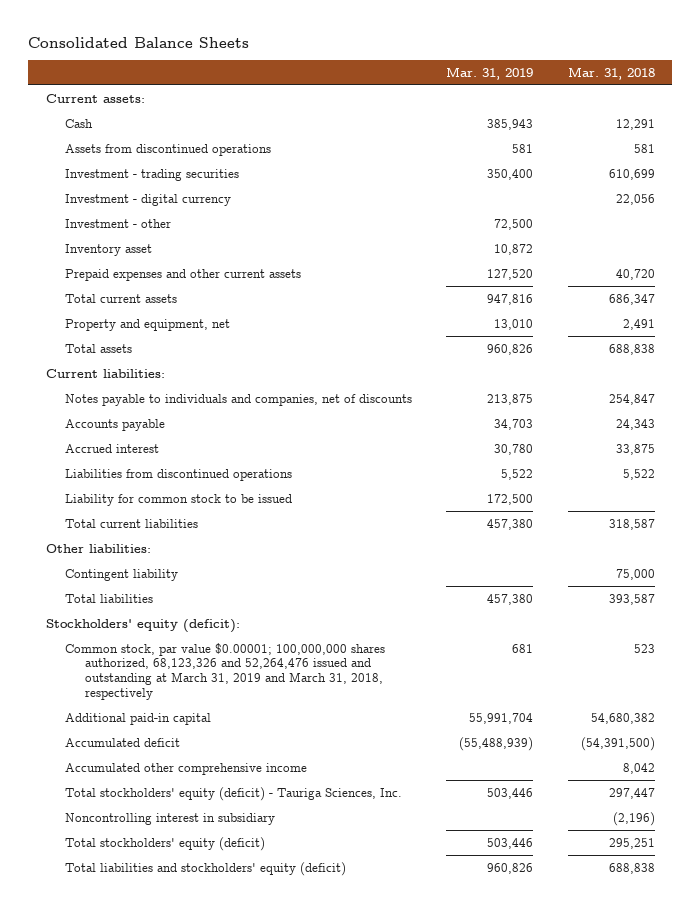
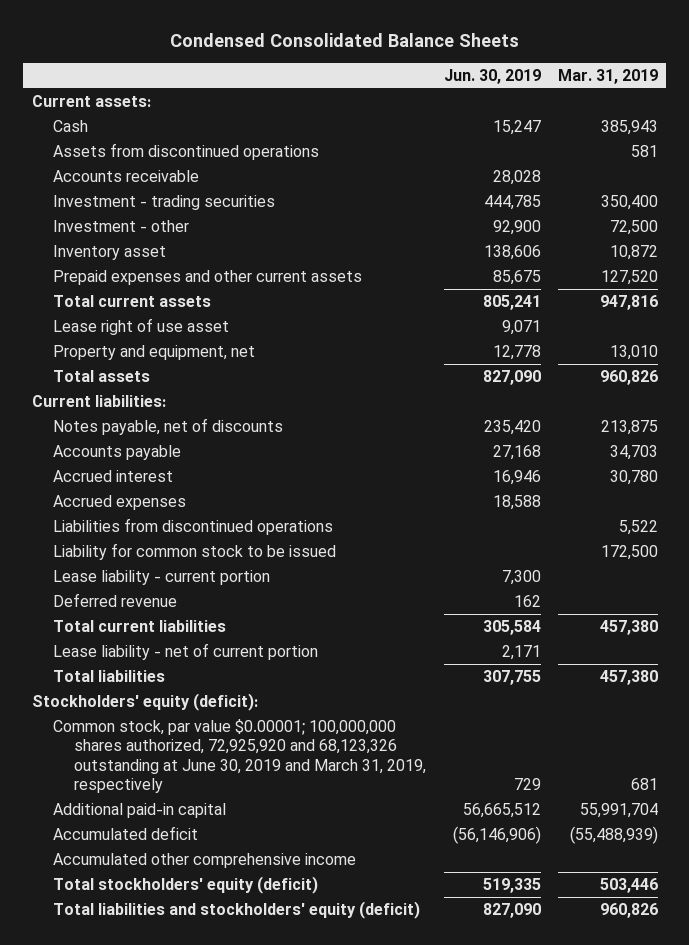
- Consolidated Balance Sheets
+ Condensed Consolidated Balance Sheets
- | Mar. 31, 2019 | Mar. 31, 2018
+ | Jun. 30, 2019 | Mar. 31, 2019
+ Accounts receivable | 28,028 |
- Investment - digital currency | | 22,056
+ Lease right of use asset | 9,071 |
- Notes payable to individuals and companies, net of discounts | 213,875 | 254,847
+ Notes payable, net of discounts | 235,420 | 213,875
+ Accrued expenses | 18,588 |
+ Lease liability - current portion | 7,300 |
+ Deferred revenue | 162 |
- Other liabilities:
- Contingent liability | | 75,000
+ Lease liability - net of current portion | 2,171 |
- Common stock, par value $0.00001; 100,000,000 shares authorized, 68,123,326 and 52,264,476 issued and outstanding at March 31, 2019 and March 31, 2018, respectively | 681 | 523
+ Common stock, par value $0.00001; 100,000,000 shares authorized, 72,925,920 and 68,123,326 outstanding at June 30, 2019 and March 31, 2019, respectively | 729 | 681
- Total stockholders' equity (deficit) - Tauriga Sciences, Inc. | 503,446 | 297,447
- Noncontrolling interest in subsidiary | | (2,196)

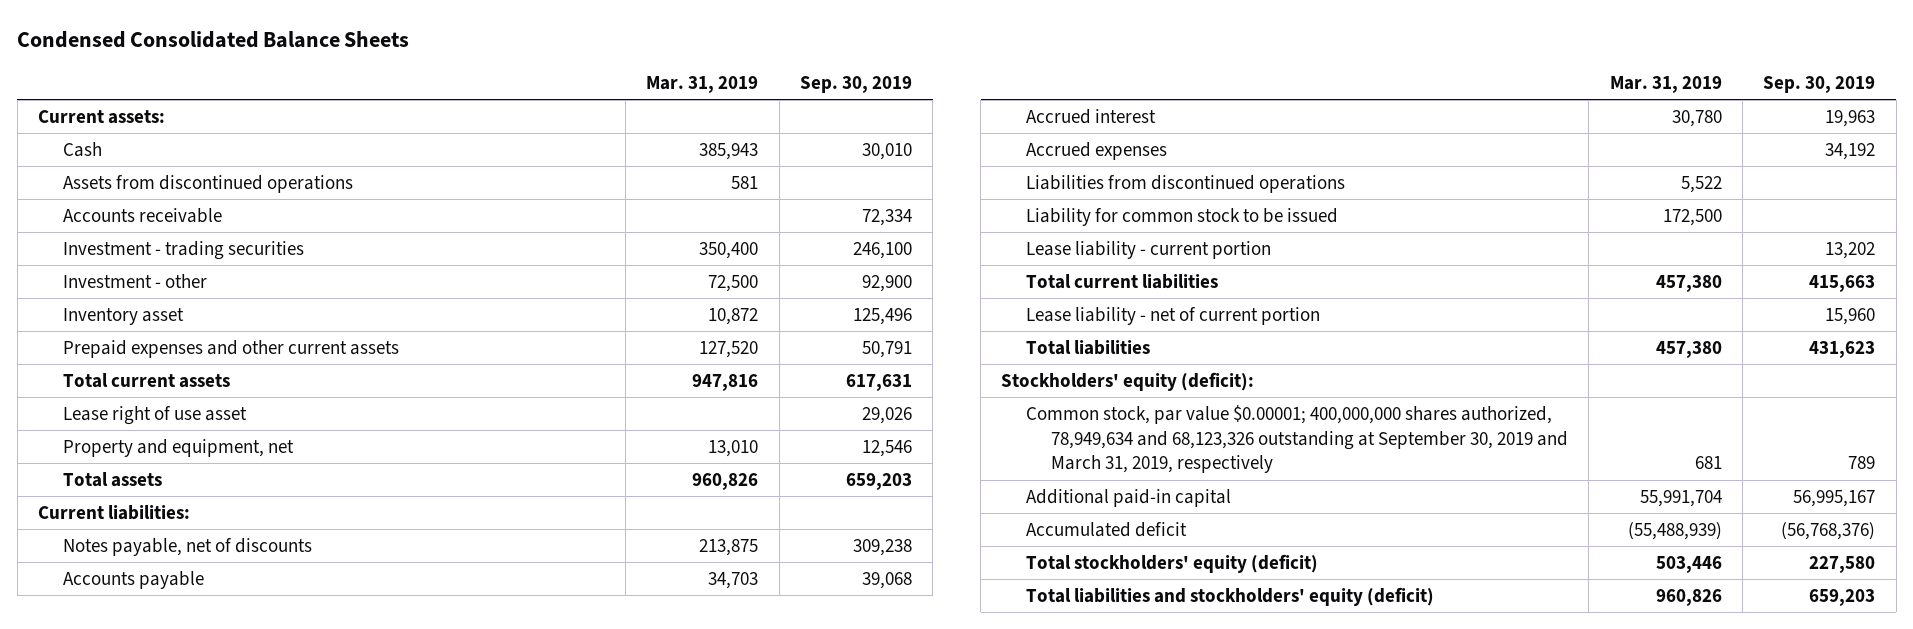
- | Jun. 30, 2019 | Mar. 31, 2019
+ | Mar. 31, 2019 | Sep. 30, 2019
- Deferred revenue | 162 |
- Common stock, par value $0.00001; 100,000,000 shares authorized, 72,925,920 and 68,123,326 outstanding at June 30, 2019 and March 31, 2019, respectively | 729 | 681
+ Common stock, par value $0.00001; 400,000,000 shares authorized, 78,949,634 and 68,123,326 outstanding at September 30, 2019 and March 31, 2019, respectively | 681 | 789
- Accumulated other comprehensive income

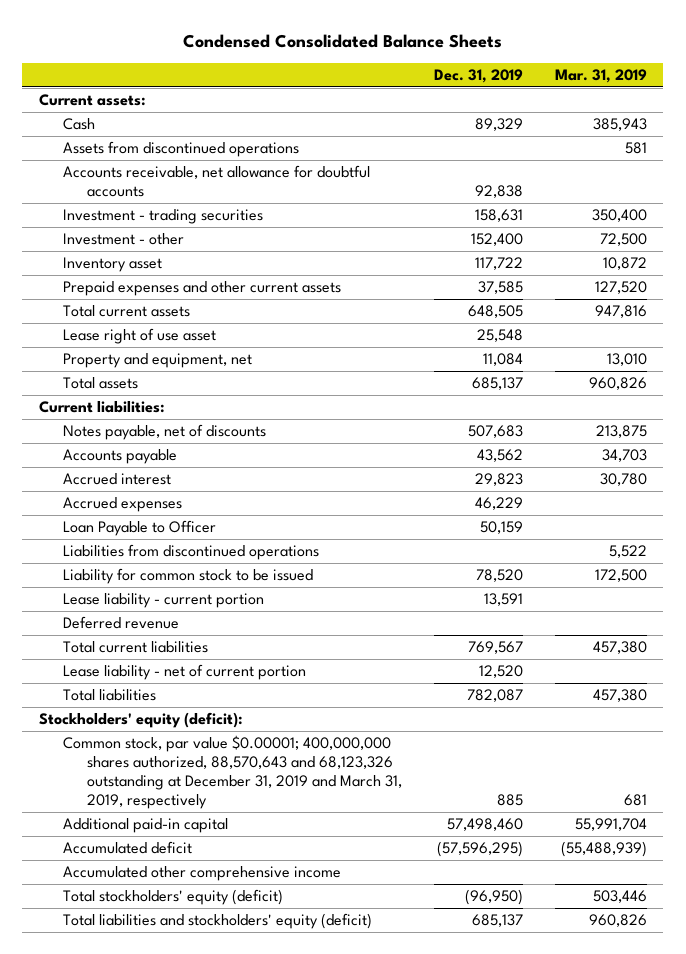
- | Mar. 31, 2019 | Sep. 30, 2019
+ | Dec. 31, 2019 | Mar. 31, 2019
- Accounts receivable | | 72,334
+ Accounts receivable, net allowance for doubtful accounts | 92,838 |
+ Loan Payable to Officer | 50,159 |
+ Deferred revenue
- Common stock, par value $0.00001; 400,000,000 shares authorized, 78,949,634 and 68,123,326 outstanding at September 30, 2019 and March 31, 2019, respectively | 681 | 789
+ Common stock, par value $0.00001; 400,000,000 shares authorized, 88,570,643 and 68,123,326 outstanding at December 31, 2019 and March 31, 2019, respectively | 885 | 681
+ Accumulated other comprehensive income

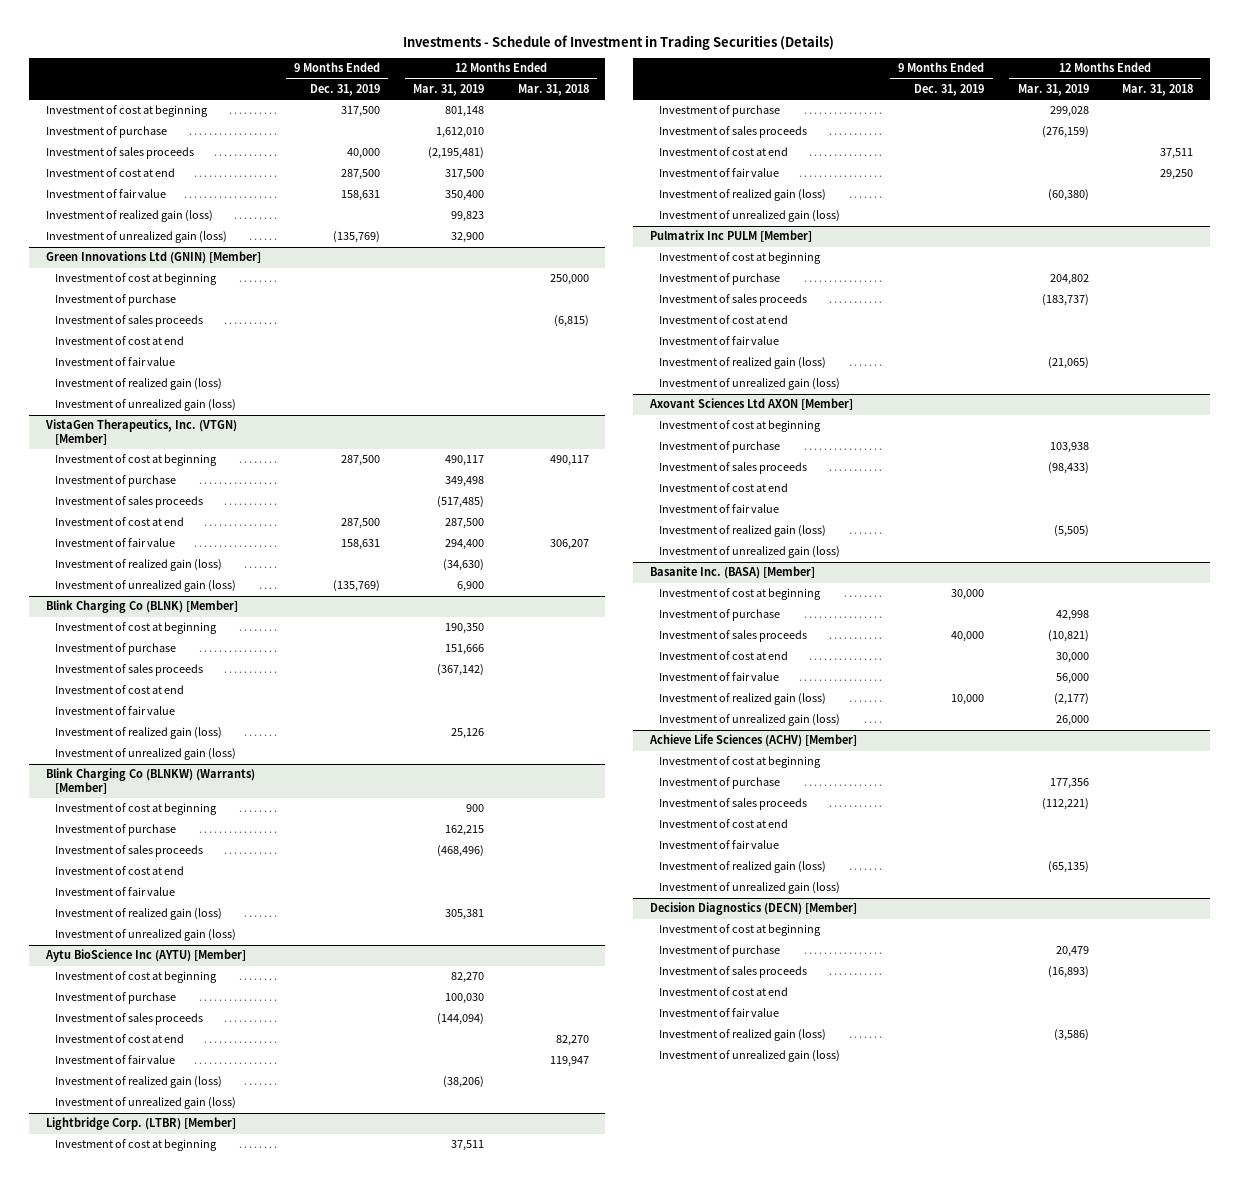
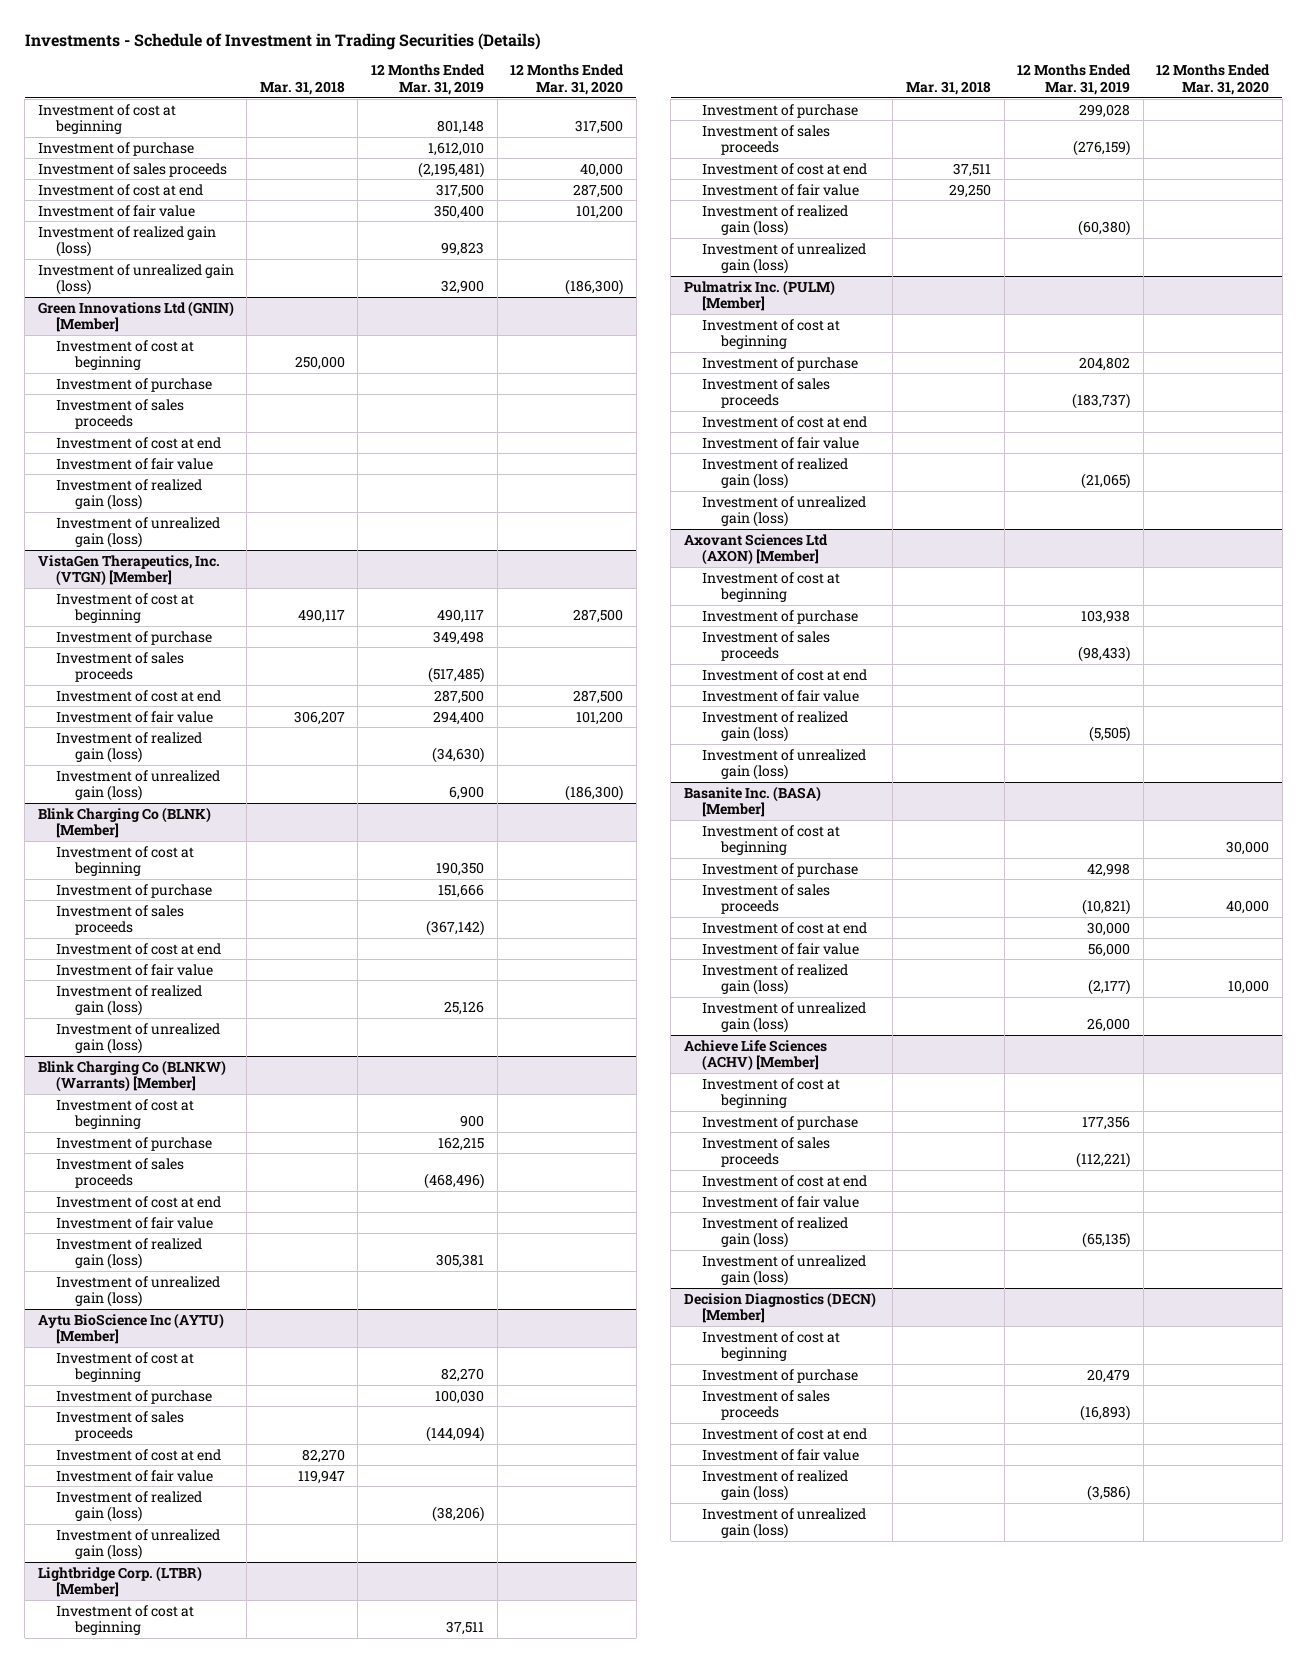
- | 9 Months Ended Dec. 31, 2019 | 12 Months Ended Mar. 31, 2019 | 12 Months Ended Mar. 31, 2018
+ | Mar. 31, 2018 | 12 Months Ended Mar. 31, 2019 | 12 Months Ended Mar. 31, 2020
- Pulmatrix Inc PULM [Member]
+ Pulmatrix Inc. (PULM) [Member]
- Axovant Sciences Ltd AXON [Member]
+ Axovant Sciences Ltd (AXON) [Member]

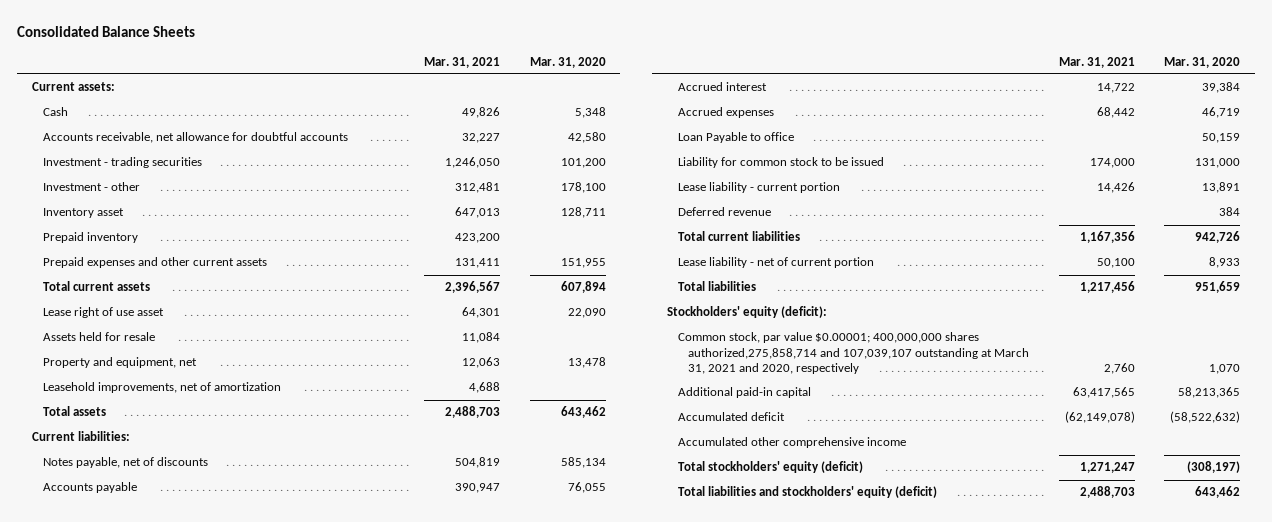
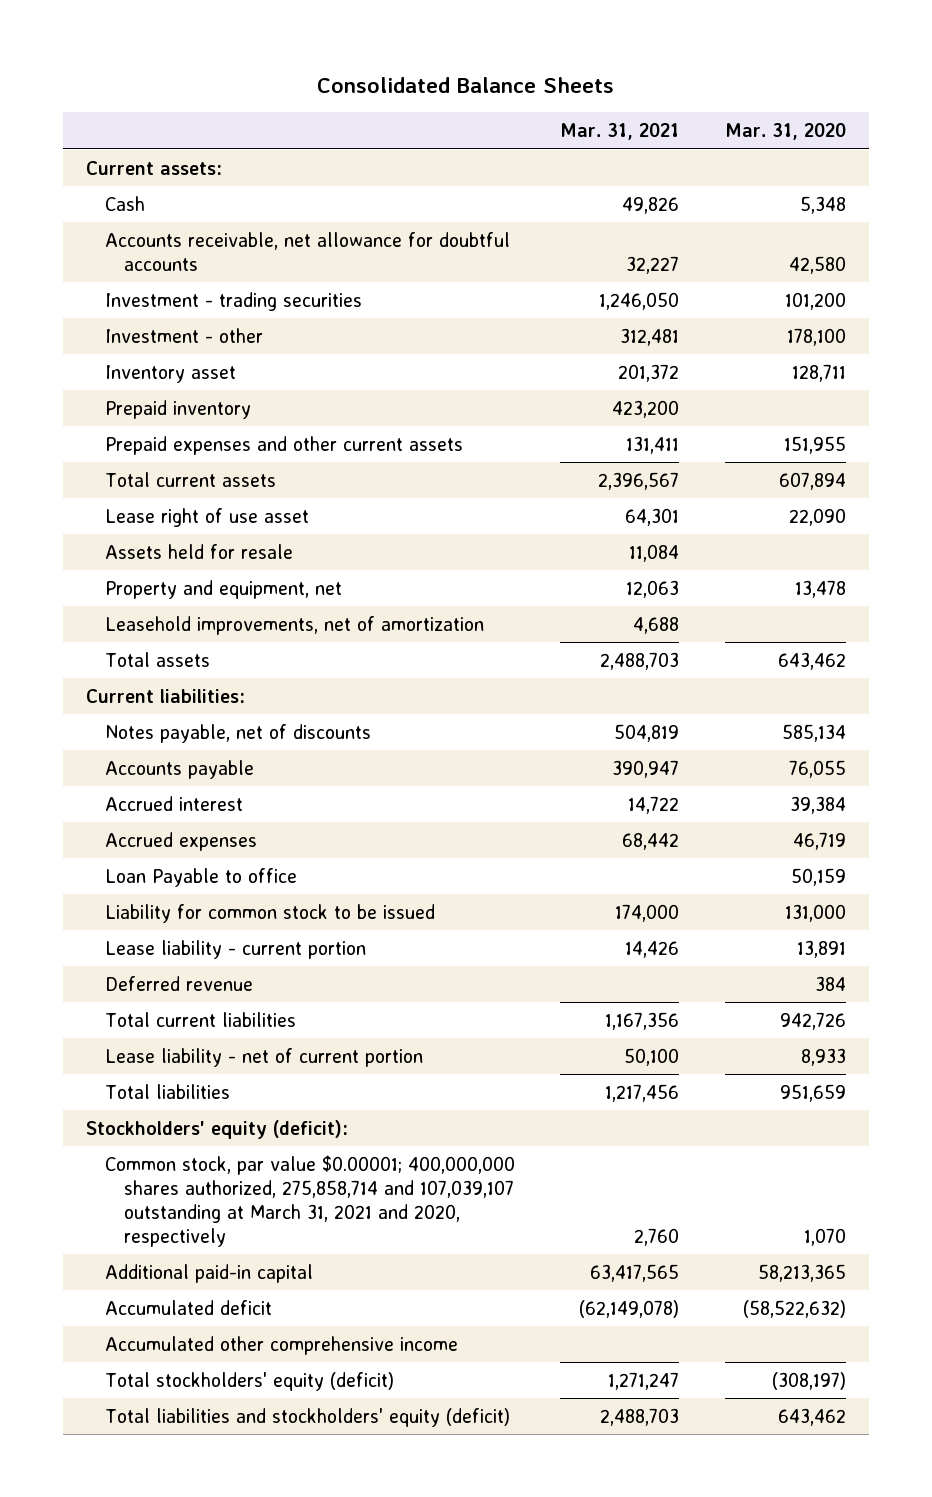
- Inventory asset | 647,013 | 128,711
+ Inventory asset | 201,372 | 128,711
- Common stock, par value $0.00001; 400,000,000 shares authorized,275,858,714 and 107,039,107 outstanding at March 31, 2021 and 2020, respectively | 2,760 | 1,070
+ Common stock, par value $0.00001; 400,000,000 shares authorized, 275,858,714 and 107,039,107 outstanding at March 31, 2021 and 2020, respectively | 2,760 | 1,070

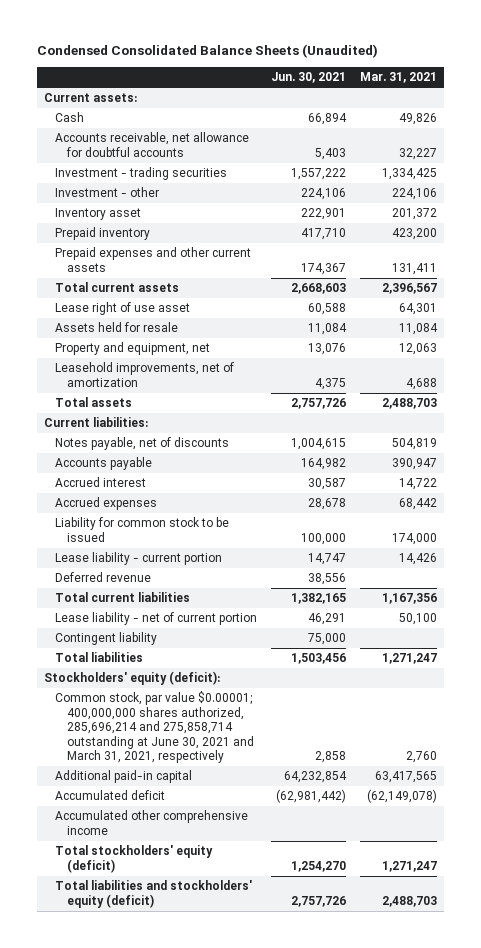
- Consolidated Balance Sheets
+ Condensed Consolidated Balance Sheets (Unaudited)
- | Mar. 31, 2021 | Mar. 31, 2020
+ | Jun. 30, 2021 | Mar. 31, 2021
- Investment - trading securities | 1,246,050 | 101,200
- Investment - other | 312,481 | 178,100
+ Investment - trading securities | 1,557,222 | 1,334,425
+ Investment - other | 224,106 | 224,106
- Loan Payable to office | | 50,159
- Total liabilities | 1,217,456 | 951,659
+ Contingent liability | 75,000 |
+ Total liabilities | 1,503,456 | 1,271,247
- Common stock, par value $0.00001; 400,000,000 shares authorized, 275,858,714 and 107,039,107 outstanding at March 31, 2021 and 2020, respectively | 2,760 | 1,070
+ Common stock, par value $0.00001; 400,000,000 shares authorized, 285,696,214 and 275,858,714 outstanding at June 30, 2021 and March 31, 2021, respectively | 2,858 | 2,760

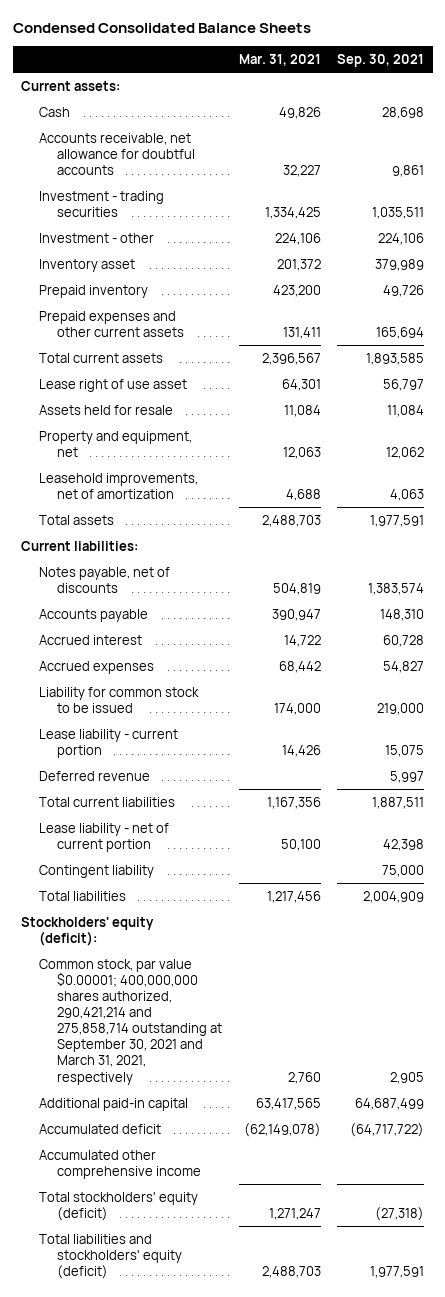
- Condensed Consolidated Balance Sheets (Unaudited)
+ Condensed Consolidated Balance Sheets
- | Jun. 30, 2021 | Mar. 31, 2021
+ | Mar. 31, 2021 | Sep. 30, 2021
- Total liabilities | 1,503,456 | 1,271,247
+ Total liabilities | 1,217,456 | 2,004,909
- Common stock, par value $0.00001; 400,000,000 shares authorized, 285,696,214 and 275,858,714 outstanding at June 30, 2021 and March 31, 2021, respectively | 2,858 | 2,760
+ Common stock, par value $0.00001; 400,000,000 shares authorized, 290,421,214 and 275,858,714 outstanding at September 30, 2021 and March 31, 2021, respectively | 2,760 | 2,905

